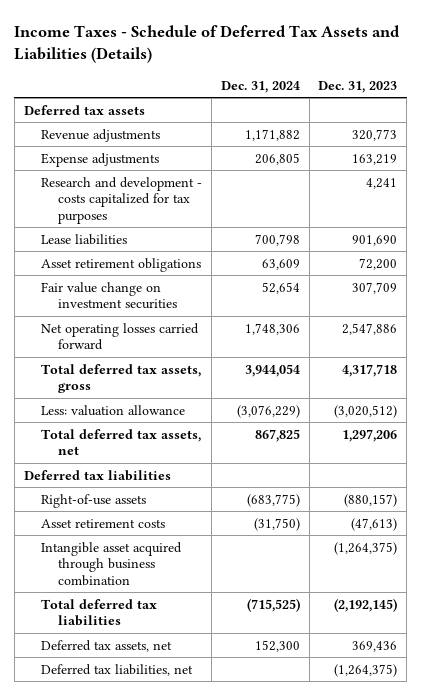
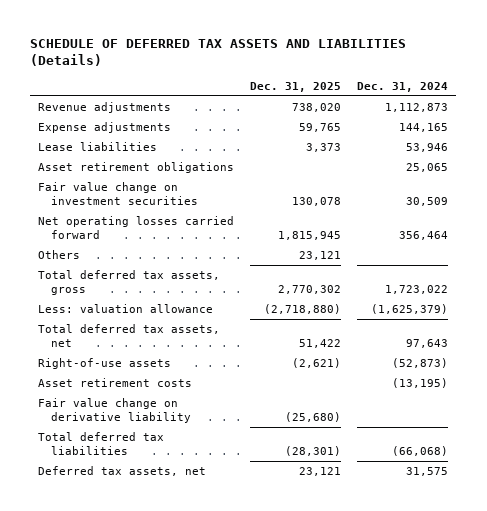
- Income Taxes - Schedule of Deferred Tax Assets and Liabilities (Details)
+ SCHEDULE OF DEFERRED TAX ASSETS AND LIABILITIES (Details)
- | Dec. 31, 2024 | Dec. 31, 2023
+ | Dec. 31, 2025 | Dec. 31, 2024
- Deferred tax assets
- Revenue adjustments | 1,171,882 | 320,773
- Expense adjustments | 206,805 | 163,219
- Research and development - costs capitalized for tax purposes | | 4,241
- Lease liabilities | 700,798 | 901,690
- Asset retirement obligations | 63,609 | 72,200
- Fair value change on investment securities | 52,654 | 307,709
- Net operating losses carried forward | 1,748,306 | 2,547,886
- Total deferred tax assets, gross | 3,944,054 | 4,317,718
- Less: valuation allowance | (3,076,229) | (3,020,512)
- Total deferred tax assets, net | 867,825 | 1,297,206
- Deferred tax liabilities
- Right-of-use assets | (683,775) | (880,157)
- Asset retirement costs | (31,750) | (47,613)
- Intangible asset acquired through business combination | | (1,264,375)
- Total deferred tax liabilities | (715,525) | (2,192,145)
- Deferred tax assets, net | 152,300 | 369,436
- Deferred tax liabilities, net | | (1,264,375)
+ Revenue adjustments | 738,020 | 1,112,873
+ Expense adjustments | 59,765 | 144,165
+ Lease liabilities | 3,373 | 53,946
+ Asset retirement obligations | | 25,065
+ Fair value change on investment securities | 130,078 | 30,509
+ Net operating losses carried forward | 1,815,945 | 356,464
+ Others | 23,121 |
+ Total deferred tax assets, gross | 2,770,302 | 1,723,022
+ Less: valuation allowance | (2,718,880) | (1,625,379)
+ Total deferred tax assets, net | 51,422 | 97,643
+ Right-of-use assets | (2,621) | (52,873)
+ Asset retirement costs | | (13,195)
+ Fair value change on derivative liability | (25,680) |
+ Total deferred tax liabilities | (28,301) | (66,068)
+ Deferred tax assets, net | 23,121 | 31,575

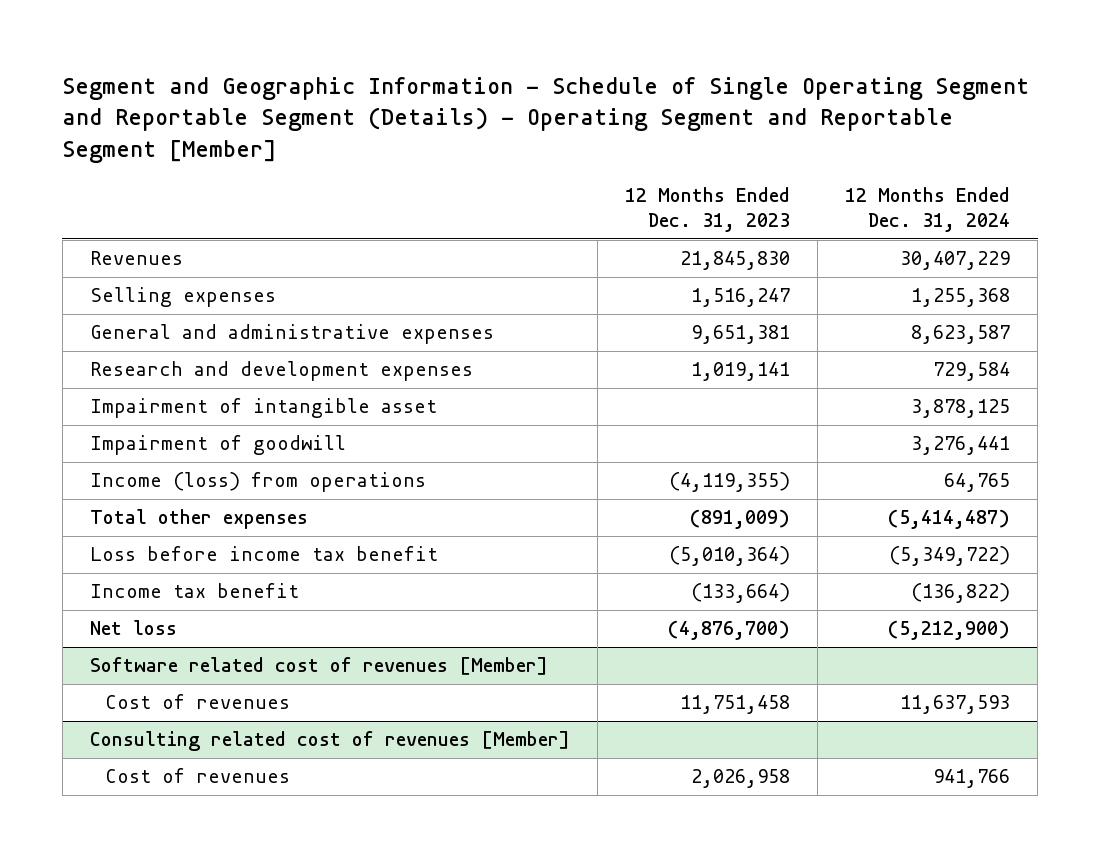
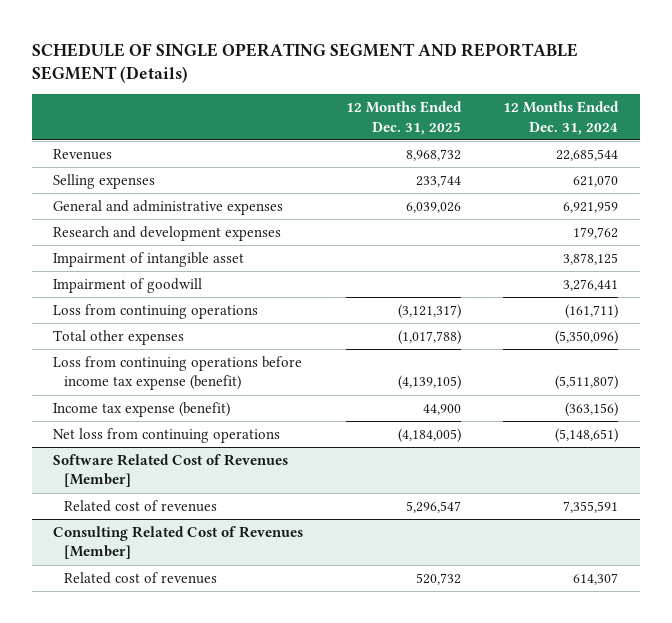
- Segment and Geographic Information - Schedule of Single Operating Segment and Reportable Segment (Details) - Operating Segment and Reportable Segment [Member]
+ SCHEDULE OF SINGLE OPERATING SEGMENT AND REPORTABLE SEGMENT (Details)
- | 12 Months Ended Dec. 31, 2023 | 12 Months Ended Dec. 31, 2024
+ | 12 Months Ended Dec. 31, 2025 | 12 Months Ended Dec. 31, 2024
- Revenues | 21,845,830 | 30,407,229
- Selling expenses | 1,516,247 | 1,255,368
- General and administrative expenses | 9,651,381 | 8,623,587
- Research and development expenses | 1,019,141 | 729,584
+ Revenues | 8,968,732 | 22,685,544
+ Selling expenses | 233,744 | 621,070
+ General and administrative expenses | 6,039,026 | 6,921,959
+ Research and development expenses | | 179,762
- Income (loss) from operations | (4,119,355) | 64,765
- Total other expenses | (891,009) | (5,414,487)
- Loss before income tax benefit | (5,010,364) | (5,349,722)
- Income tax benefit | (133,664) | (136,822)
- Net loss | (4,876,700) | (5,212,900)
- Software related cost of revenues [Member]
- Cost of revenues | 11,751,458 | 11,637,593
- Consulting related cost of revenues [Member]
- Cost of revenues | 2,026,958 | 941,766
+ Loss from continuing operations | (3,121,317) | (161,711)
+ Total other expenses | (1,017,788) | (5,350,096)
+ Loss from continuing operations before income tax expense (benefit) | (4,139,105) | (5,511,807)
+ Income tax expense (benefit) | 44,900 | (363,156)
+ Net loss from continuing operations | (4,184,005) | (5,148,651)
+ Software Related Cost of Revenues [Member]
+ Related cost of revenues | 5,296,547 | 7,355,591
+ Consulting Related Cost of Revenues [Member]
+ Related cost of revenues | 520,732 | 614,307

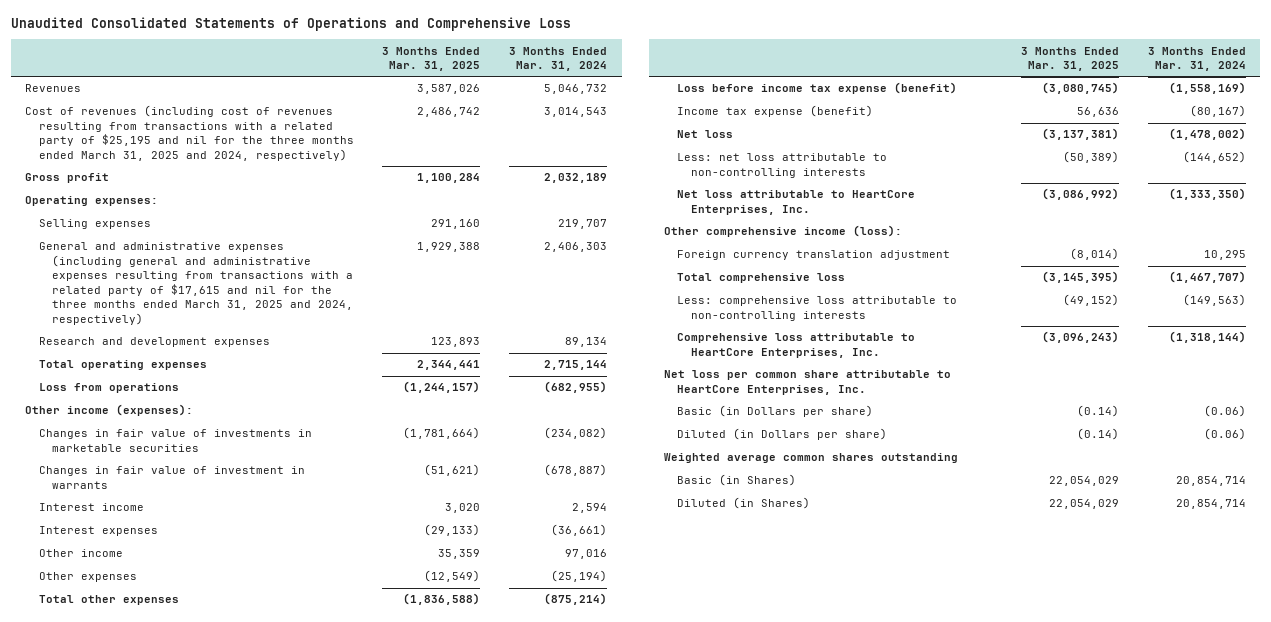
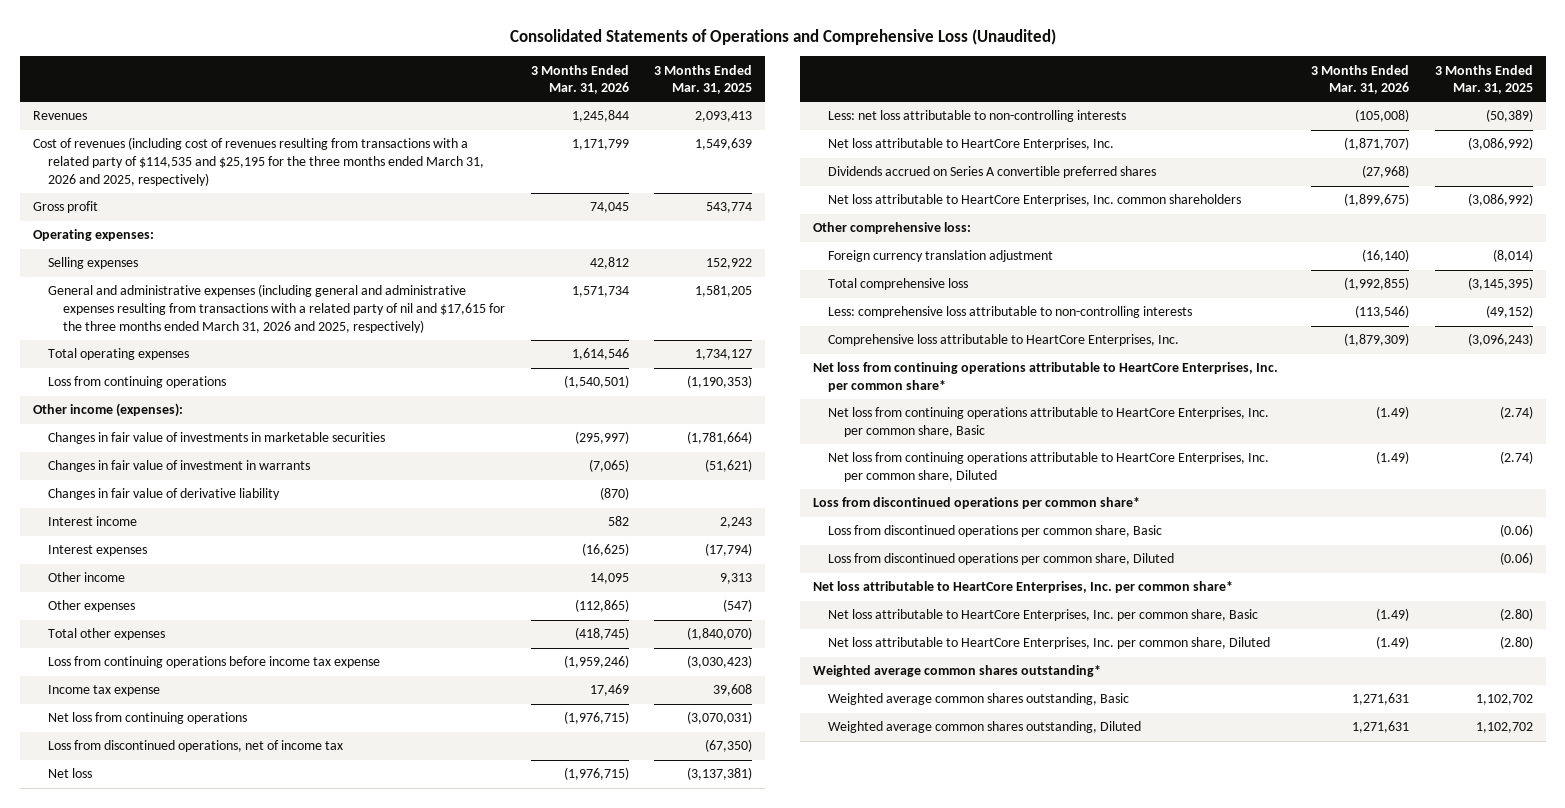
- Unaudited Consolidated Statements of Operations and Comprehensive Loss
+ Consolidated Statements of Operations and Comprehensive Loss (Unaudited)
- | 3 Months Ended Mar. 31, 2025 | 3 Months Ended Mar. 31, 2024
+ | 3 Months Ended Mar. 31, 2026 | 3 Months Ended Mar. 31, 2025
- Revenues | 3,587,026 | 5,046,732
- Cost of revenues (including cost of revenues resulting from transactions with a related party of $25,195 and nil for the three months ended March 31, 2025 and 2024, respectively) | 2,486,742 | 3,014,543
- Gross profit | 1,100,284 | 2,032,189
+ Revenues | 1,245,844 | 2,093,413
+ Cost of revenues (including cost of revenues resulting from transactions with a related party of $114,535 and $25,195 for the three months ended March 31, 2026 and 2025, respectively) | 1,171,799 | 1,549,639
+ Gross profit | 74,045 | 543,774
- Selling expenses | 291,160 | 219,707
- General and administrative expenses (including general and administrative expenses resulting from transactions with a related party of $17,615 and nil for the three months ended March 31, 2025 and 2024, respectively) | 1,929,388 | 2,406,303
- Research and development expenses | 123,893 | 89,134
- Total operating expenses | 2,344,441 | 2,715,144
- Loss from operations | (1,244,157) | (682,955)
+ Selling expenses | 42,812 | 152,922
+ General and administrative expenses (including general and administrative expenses resulting from transactions with a related party of nil and $17,615 for the three months ended March 31, 2026 and 2025, respectively) | 1,571,734 | 1,581,205
+ Total operating expenses | 1,614,546 | 1,734,127
+ Loss from continuing operations | (1,540,501) | (1,190,353)
- Interest income | 3,020 | 2,594
- Interest expenses | (29,133) | (36,661)
- Other income | 35,359 | 97,016
- Other expenses | (12,549) | (25,194)
- Total other expenses | (1,836,588) | (875,214)
- Loss before income tax expense (benefit) | (3,080,745) | (1,558,169)
- Income tax expense (benefit) | 56,636 | (80,167)
+ Changes in fair value of derivative liability | (870) |
+ Interest income | 582 | 2,243
+ Interest expenses | (16,625) | (17,794)
+ Other income | 14,095 | 9,313
+ Other expenses | (112,865) | (547)
+ Total other expenses | (418,745) | (1,840,070)
+ Loss from continuing operations before income tax expense | (1,959,246) | (3,030,423)
+ Income tax expense | 17,469 | 39,608
+ Net loss from continuing operations | (1,976,715) | (3,070,031)
+ Loss from discontinued operations, net of income tax | | (67,350)
- Other comprehensive income (loss):
+ Dividends accrued on Series A convertible preferred shares | (27,968) |
+ Net loss attributable to HeartCore Enterprises, Inc. common shareholders | (1,899,675) | (3,086,992)
+ Other comprehensive loss:
- Net loss per common share attributable to HeartCore Enterprises, Inc.
- Basic (in Dollars per share) | (0.14) | (0.06)
- Diluted (in Dollars per share) | (0.14) | (0.06)
- Weighted average common shares outstanding
- Basic (in Shares) | 22,054,029 | 20,854,714
- Diluted (in Shares) | 22,054,029 | 20,854,714
+ Net loss from continuing operations attributable to HeartCore Enterprises, Inc. per common share*
+ Net loss from continuing operations attributable to HeartCore Enterprises, Inc. per common share, Basic | (1.49) | (2.74)
+ Net loss from continuing operations attributable to HeartCore Enterprises, Inc. per common share, Diluted | (1.49) | (2.74)
+ Loss from discontinued operations per common share*
+ Loss from discontinued operations per common share, Basic | | (0.06)
+ Loss from discontinued operations per common share, Diluted | | (0.06)
+ Net loss attributable to HeartCore Enterprises, Inc. per common share*
+ Net loss attributable to HeartCore Enterprises, Inc. per common share, Basic | (1.49) | (2.80)
+ Net loss attributable to HeartCore Enterprises, Inc. per common share, Diluted | (1.49) | (2.80)
+ Weighted average common shares outstanding*
+ Weighted average common shares outstanding, Basic | 1,271,631 | 1,102,702
+ Weighted average common shares outstanding, Diluted | 1,271,631 | 1,102,702

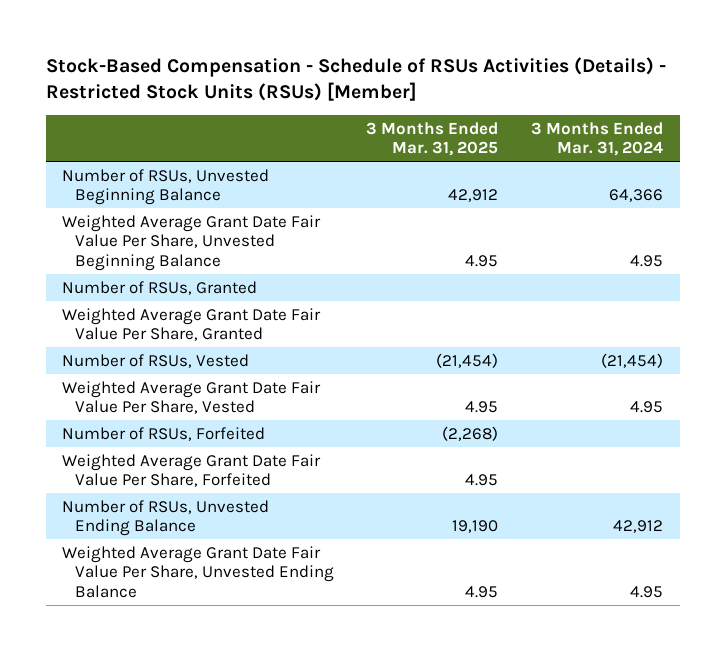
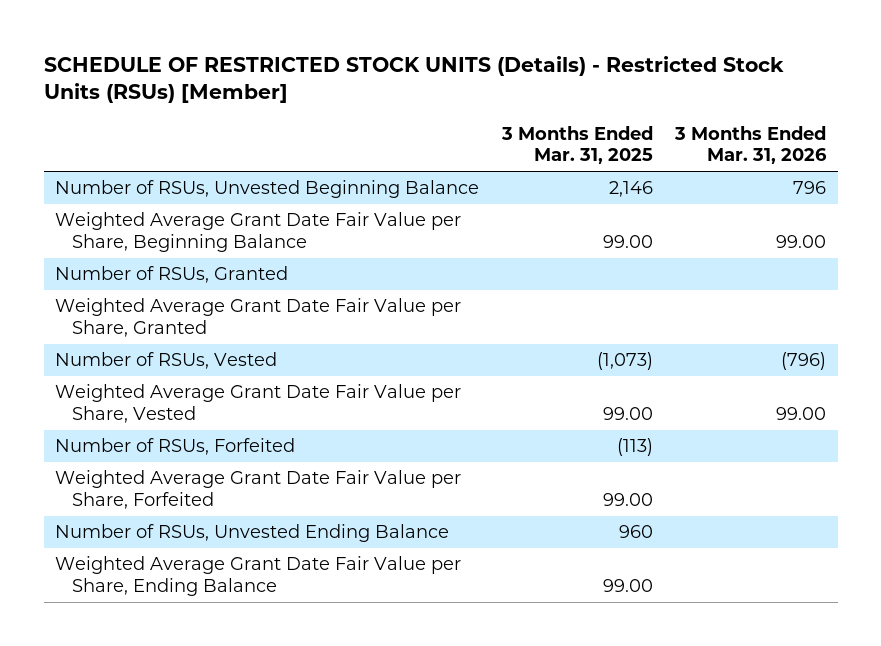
- Stock-Based Compensation - Schedule of RSUs Activities (Details) - Restricted Stock Units (RSUs) [Member]
+ SCHEDULE OF RESTRICTED STOCK UNITS (Details) - Restricted Stock Units (RSUs) [Member]
- | 3 Months Ended Mar. 31, 2025 | 3 Months Ended Mar. 31, 2024
+ | 3 Months Ended Mar. 31, 2025 | 3 Months Ended Mar. 31, 2026
- Number of RSUs, Unvested Beginning Balance | 42,912 | 64,366
- Weighted Average Grant Date Fair Value Per Share, Unvested Beginning Balance | 4.95 | 4.95
+ Number of RSUs, Unvested Beginning Balance | 2,146 | 796
+ Weighted Average Grant Date Fair Value per Share, Beginning Balance | 99.00 | 99.00
- Weighted Average Grant Date Fair Value Per Share, Granted
- Number of RSUs, Vested | (21,454) | (21,454)
- Weighted Average Grant Date Fair Value Per Share, Vested | 4.95 | 4.95
- Number of RSUs, Forfeited | (2,268) |
- Weighted Average Grant Date Fair Value Per Share, Forfeited | 4.95 |
- Number of RSUs, Unvested Ending Balance | 19,190 | 42,912
- Weighted Average Grant Date Fair Value Per Share, Unvested Ending Balance | 4.95 | 4.95
+ Weighted Average Grant Date Fair Value per Share, Granted
+ Number of RSUs, Vested | (1,073) | (796)
+ Weighted Average Grant Date Fair Value per Share, Vested | 99.00 | 99.00
+ Number of RSUs, Forfeited | (113) |
+ Weighted Average Grant Date Fair Value per Share, Forfeited | 99.00 |
+ Number of RSUs, Unvested Ending Balance | 960 |
+ Weighted Average Grant Date Fair Value per Share, Ending Balance | 99.00 |

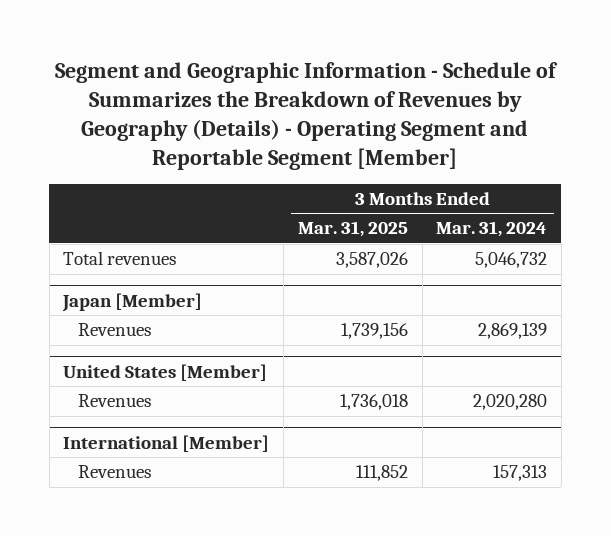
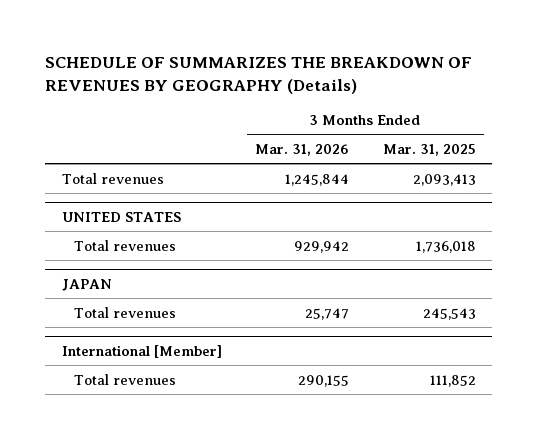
- Segment and Geographic Information - Schedule of Summarizes the Breakdown of Revenues by Geography (Details) - Operating Segment and Reportable Segment [Member]
+ SCHEDULE OF SUMMARIZES THE BREAKDOWN OF REVENUES BY GEOGRAPHY (Details)
- | 3 Months Ended Mar. 31, 2025 | 3 Months Ended Mar. 31, 2024
+ | 3 Months Ended Mar. 31, 2026 | 3 Months Ended Mar. 31, 2025
- Total revenues | 3,587,026 | 5,046,732
- Japan [Member]
- Revenues | 1,739,156 | 2,869,139
- United States [Member]
- Revenues | 1,736,018 | 2,020,280
+ Total revenues | 1,245,844 | 2,093,413
+ UNITED STATES
+ Total revenues | 929,942 | 1,736,018
+ JAPAN
+ Total revenues | 25,747 | 245,543
@ International [Member]
- Revenues | 111,852 | 157,313
+ Total revenues | 290,155 | 111,852

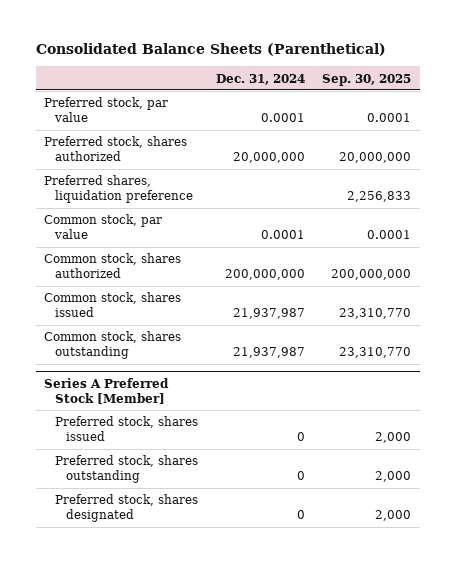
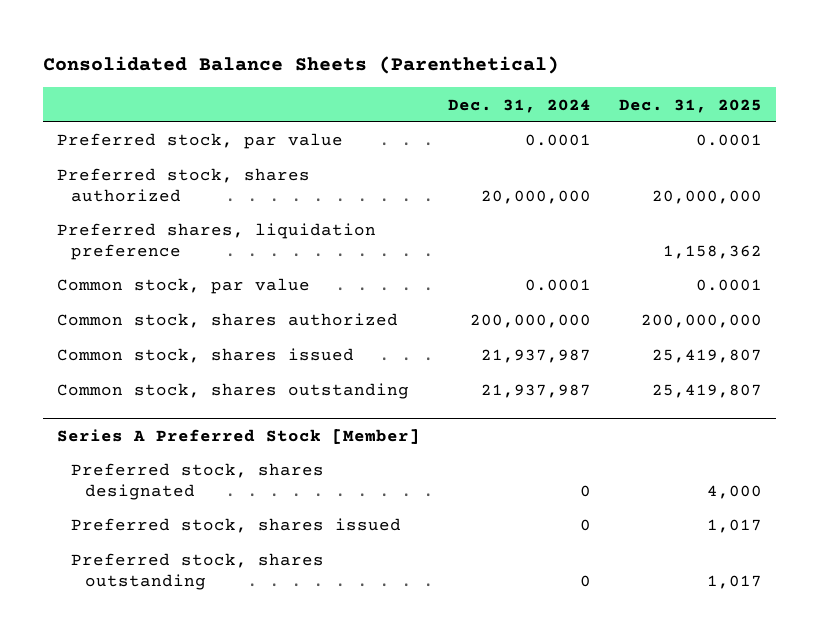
- | Dec. 31, 2024 | Sep. 30, 2025
+ | Dec. 31, 2024 | Dec. 31, 2025
@ Series A Preferred Stock [Member]
moved up: Preferred stock, shares designated | 0 | 4,000

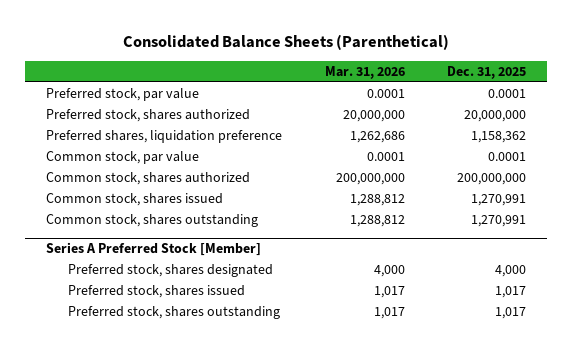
- | Dec. 31, 2024 | Dec. 31, 2025
+ | Mar. 31, 2026 | Dec. 31, 2025
- Common stock, shares issued | 21,937,987 | 25,419,807
- Common stock, shares outstanding | 21,937,987 | 25,419,807
+ Common stock, shares issued | 1,288,812 | 1,270,991
+ Common stock, shares outstanding | 1,288,812 | 1,270,991

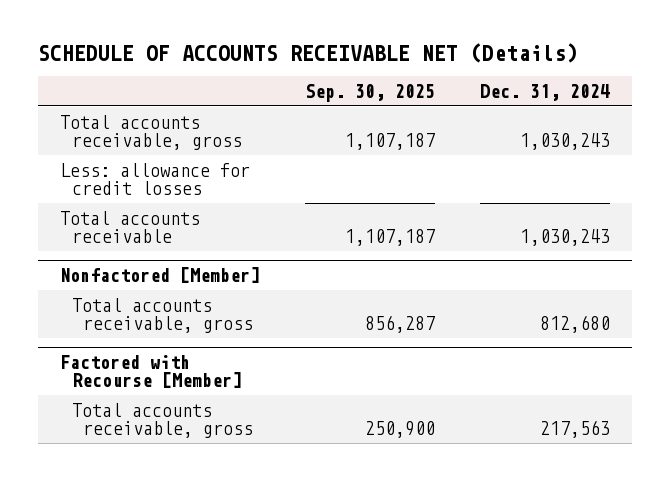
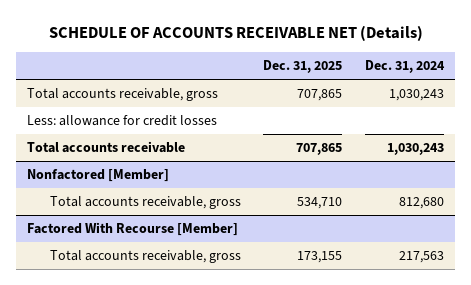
- | Sep. 30, 2025 | Dec. 31, 2024
+ | Dec. 31, 2025 | Dec. 31, 2024
- Factored with Recourse [Member]
+ Factored With Recourse [Member]

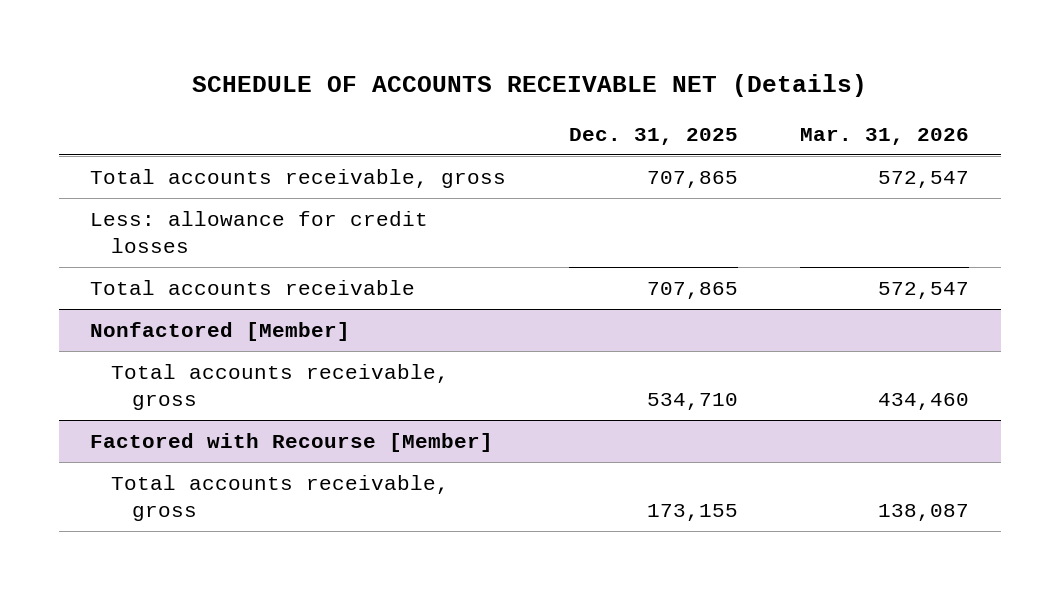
- | Dec. 31, 2025 | Dec. 31, 2024
+ | Dec. 31, 2025 | Mar. 31, 2026
- Factored With Recourse [Member]
+ Factored with Recourse [Member]

